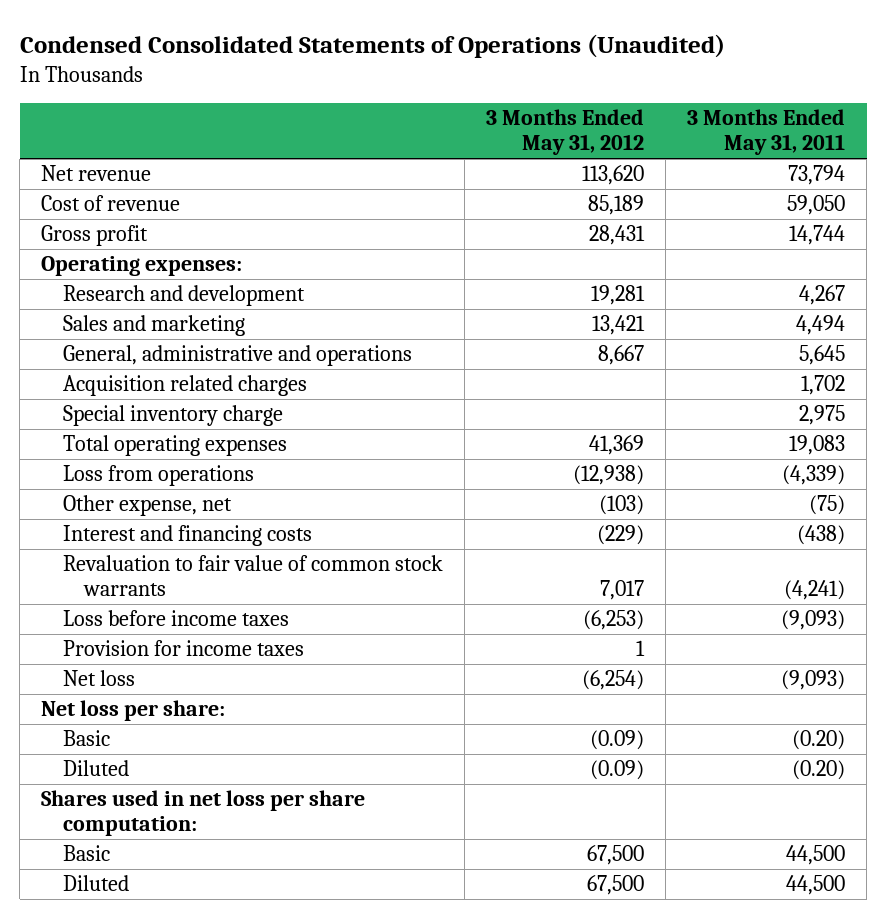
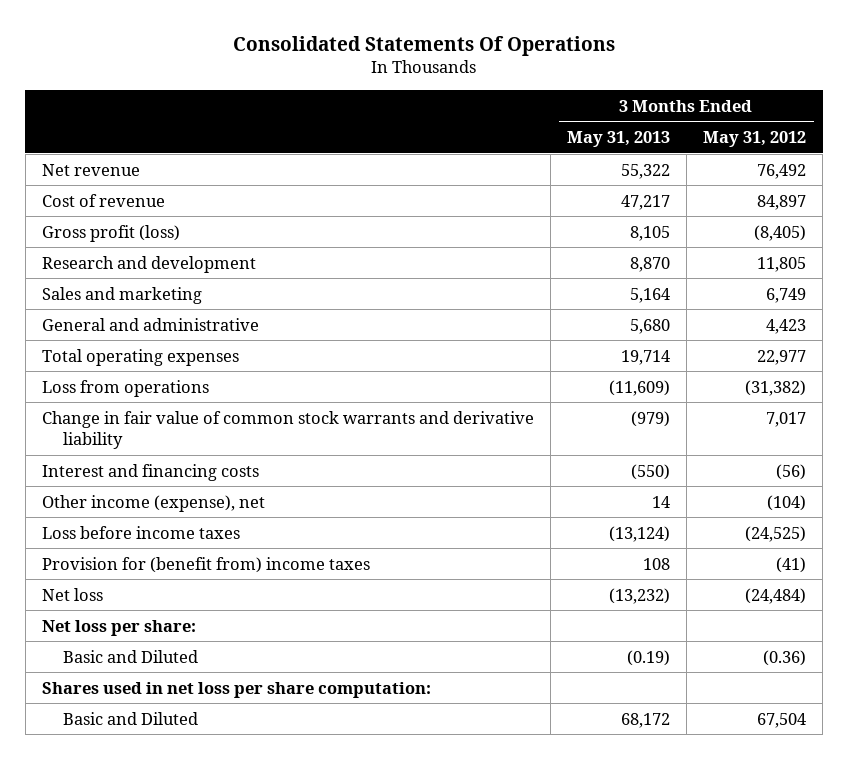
- Condensed Consolidated Statements of Operations (Unaudited)
+ Consolidated Statements Of Operations
- | 3 Months Ended May 31, 2012 | 3 Months Ended May 31, 2011
+ | 3 Months Ended May 31, 2013 | 3 Months Ended May 31, 2012
- Net revenue | 113,620 | 73,794
- Cost of revenue | 85,189 | 59,050
- Gross profit | 28,431 | 14,744
- Operating expenses:
- Research and development | 19,281 | 4,267
- Sales and marketing | 13,421 | 4,494
- General, administrative and operations | 8,667 | 5,645
- Acquisition related charges | | 1,702
- Special inventory charge | | 2,975
- Total operating expenses | 41,369 | 19,083
- Loss from operations | (12,938) | (4,339)
- Other expense, net | (103) | (75)
- Interest and financing costs | (229) | (438)
- Revaluation to fair value of common stock warrants | 7,017 | (4,241)
- Loss before income taxes | (6,253) | (9,093)
- Provision for income taxes | 1 |
- Net loss | (6,254) | (9,093)
+ Net revenue | 55,322 | 76,492
+ Cost of revenue | 47,217 | 84,897
+ Gross profit (loss) | 8,105 | (8,405)
+ Research and development | 8,870 | 11,805
+ Sales and marketing | 5,164 | 6,749
+ General and administrative | 5,680 | 4,423
+ Total operating expenses | 19,714 | 22,977
+ Loss from operations | (11,609) | (31,382)
+ Change in fair value of common stock warrants and derivative liability | (979) | 7,017
+ Interest and financing costs | (550) | (56)
+ Other income (expense), net | 14 | (104)
+ Loss before income taxes | (13,124) | (24,525)
+ Provision for (benefit from) income taxes | 108 | (41)
+ Net loss | (13,232) | (24,484)
- Basic | (0.09) | (0.20)
- Diluted | (0.09) | (0.20)
+ Basic and Diluted | (0.19) | (0.36)
- Basic | 67,500 | 44,500
- Diluted | 67,500 | 44,500
+ Basic and Diluted | 68,172 | 67,504

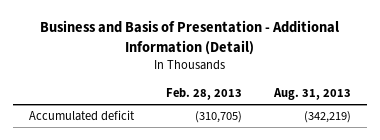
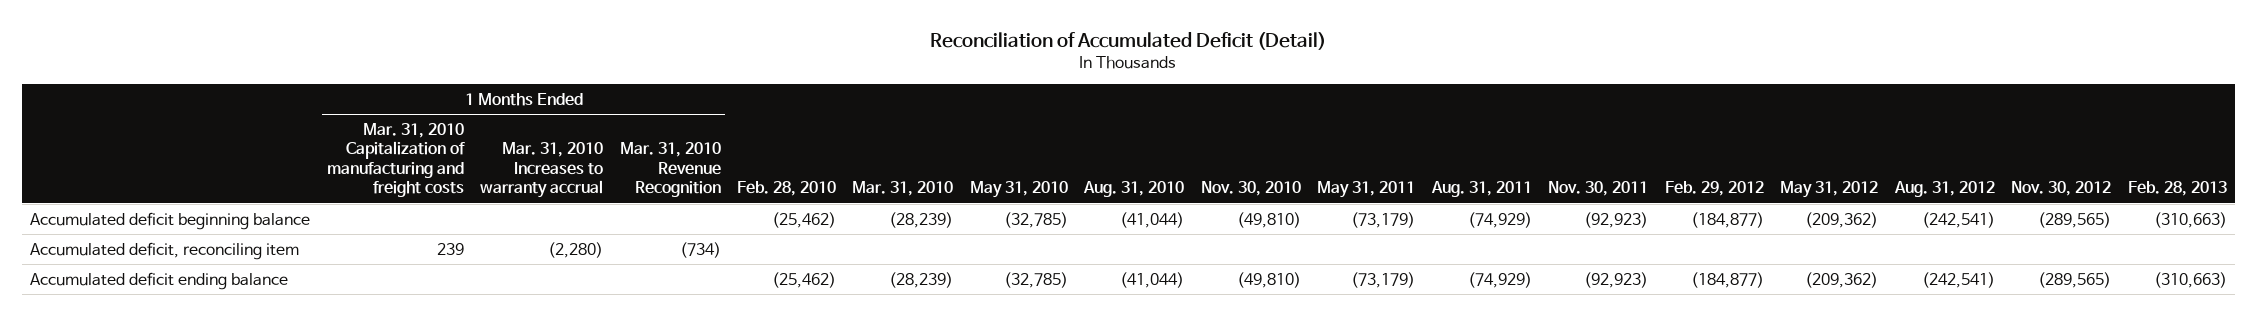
- Business and Basis of Presentation - Additional Information (Detail)
+ Reconciliation of Accumulated Deficit (Detail)
- | Feb. 28, 2013 | Aug. 31, 2013
+ | 1 Months Ended Mar. 31, 2010 Capitalization of manufacturing and freight costs | 1 Months Ended Mar. 31, 2010 Increases to warranty accrual | 1 Months Ended Mar. 31, 2010 Revenue Recognition | Feb. 28, 2010 | Mar. 31, 2010 | May 31, 2010 | Aug. 31, 2010 | Nov. 30, 2010 | May 31, 2011 | Aug. 31, 2011 | Nov. 30, 2011 | Feb. 29, 2012 | May 31, 2012 | Aug. 31, 2012 | Nov. 30, 2012 | Feb. 28, 2013
- Accumulated deficit | (310,705) | (342,219)
+ Accumulated deficit beginning balance | | | | (25,462) | (28,239) | (32,785) | (41,044) | (49,810) | (73,179) | (74,929) | (92,923) | (184,877) | (209,362) | (242,541) | (289,565) | (310,663)
+ Accumulated deficit, reconciling item | 239 | (2,280) | (734) | | | | | | | | | | | | |
+ Accumulated deficit ending balance | | | | (25,462) | (28,239) | (32,785) | (41,044) | (49,810) | (73,179) | (74,929) | (92,923) | (184,877) | (209,362) | (242,541) | (289,565) | (310,663)

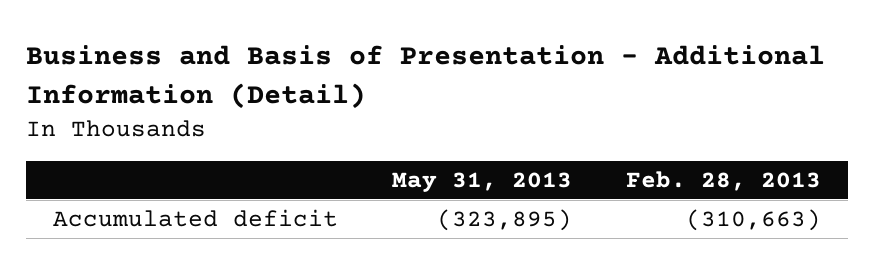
- Reconciliation of Accumulated Deficit (Detail)
+ Business and Basis of Presentation - Additional Information (Detail)
- | 1 Months Ended Mar. 31, 2010 Capitalization of manufacturing and freight costs | 1 Months Ended Mar. 31, 2010 Increases to warranty accrual | 1 Months Ended Mar. 31, 2010 Revenue Recognition | Feb. 28, 2010 | Mar. 31, 2010 | May 31, 2010 | Aug. 31, 2010 | Nov. 30, 2010 | May 31, 2011 | Aug. 31, 2011 | Nov. 30, 2011 | Feb. 29, 2012 | May 31, 2012 | Aug. 31, 2012 | Nov. 30, 2012 | Feb. 28, 2013
+ | May 31, 2013 | Feb. 28, 2013
- Accumulated deficit beginning balance | | | | (25,462) | (28,239) | (32,785) | (41,044) | (49,810) | (73,179) | (74,929) | (92,923) | (184,877) | (209,362) | (242,541) | (289,565) | (310,663)
- Accumulated deficit, reconciling item | 239 | (2,280) | (734) | | | | | | | | | | | | |
- Accumulated deficit ending balance | | | | (25,462) | (28,239) | (32,785) | (41,044) | (49,810) | (73,179) | (74,929) | (92,923) | (184,877) | (209,362) | (242,541) | (289,565) | (310,663)
+ Accumulated deficit | (323,895) | (310,663)

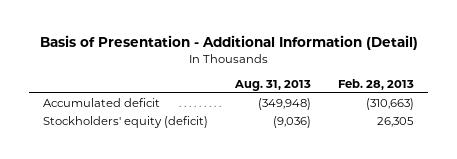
- Business and Basis of Presentation - Additional Information (Detail)
+ Basis of Presentation - Additional Information (Detail)
- | May 31, 2013 | Feb. 28, 2013
+ | Aug. 31, 2013 | Feb. 28, 2013
+ Stockholders' equity (deficit) | (9,036) | 26,305

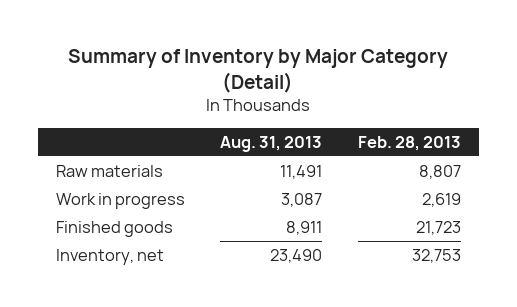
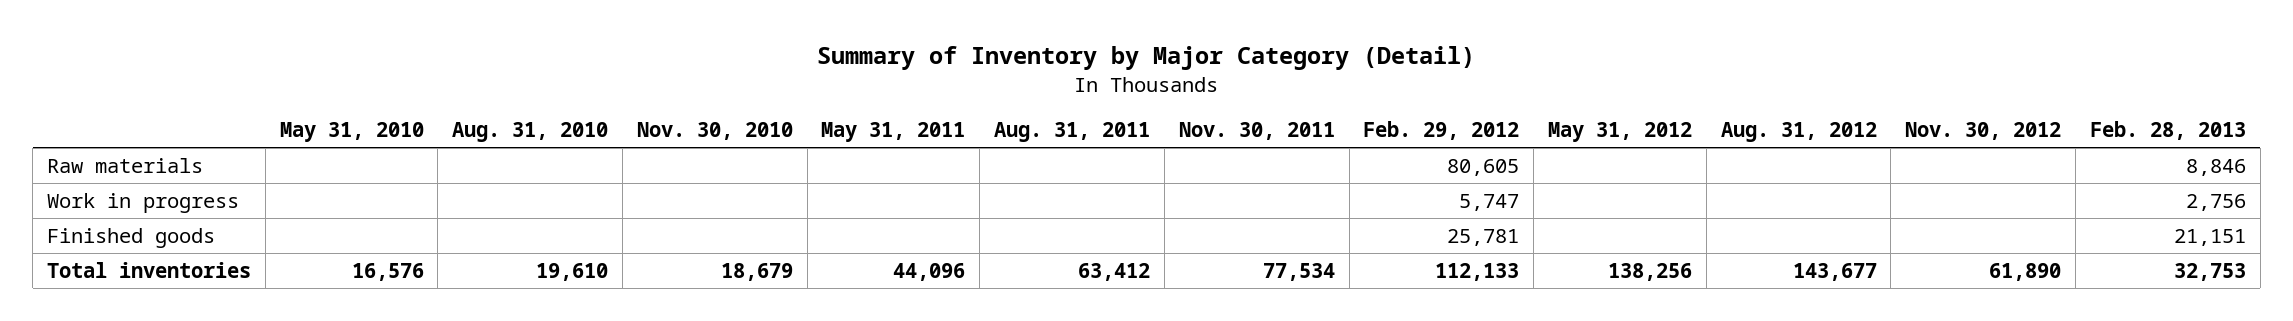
- | Aug. 31, 2013 | Feb. 28, 2013
+ | May 31, 2010 | Aug. 31, 2010 | Nov. 30, 2010 | May 31, 2011 | Aug. 31, 2011 | Nov. 30, 2011 | Feb. 29, 2012 | May 31, 2012 | Aug. 31, 2012 | Nov. 30, 2012 | Feb. 28, 2013
- Raw materials | 11,491 | 8,807
- Work in progress | 3,087 | 2,619
- Finished goods | 8,911 | 21,723
- Inventory, net | 23,490 | 32,753
+ Raw materials | | | | | | | 80,605 | | | | 8,846
+ Work in progress | | | | | | | 5,747 | | | | 2,756
+ Finished goods | | | | | | | 25,781 | | | | 21,151
+ Total inventories | 16,576 | 19,610 | 18,679 | 44,096 | 63,412 | 77,534 | 112,133 | 138,256 | 143,677 | 61,890 | 32,753

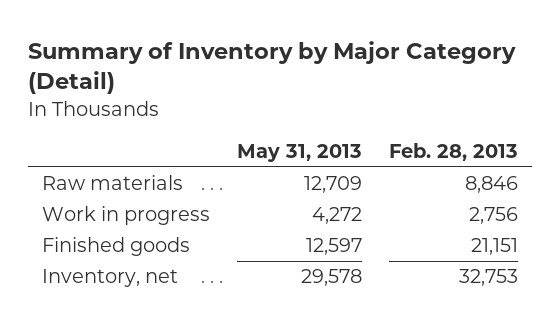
- | May 31, 2010 | Aug. 31, 2010 | Nov. 30, 2010 | May 31, 2011 | Aug. 31, 2011 | Nov. 30, 2011 | Feb. 29, 2012 | May 31, 2012 | Aug. 31, 2012 | Nov. 30, 2012 | Feb. 28, 2013
+ | May 31, 2013 | Feb. 28, 2013
- Total inventories | 16,576 | 19,610 | 18,679 | 44,096 | 63,412 | 77,534 | 112,133 | 138,256 | 143,677 | 61,890 | 32,753
+ Inventory, net | 29,578 | 32,753

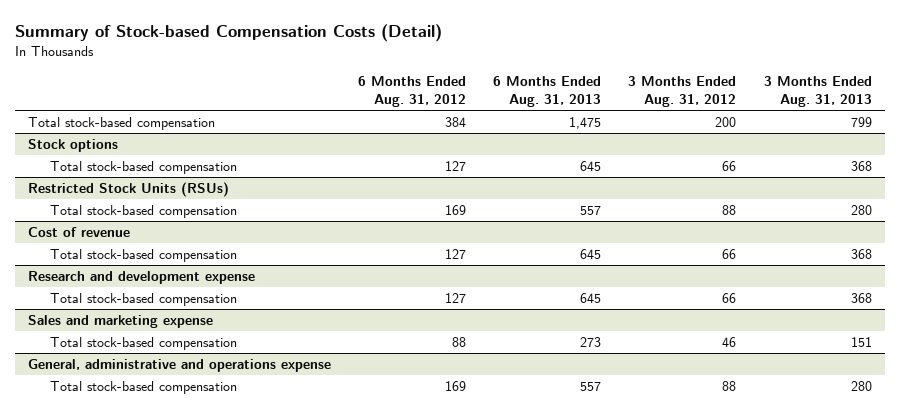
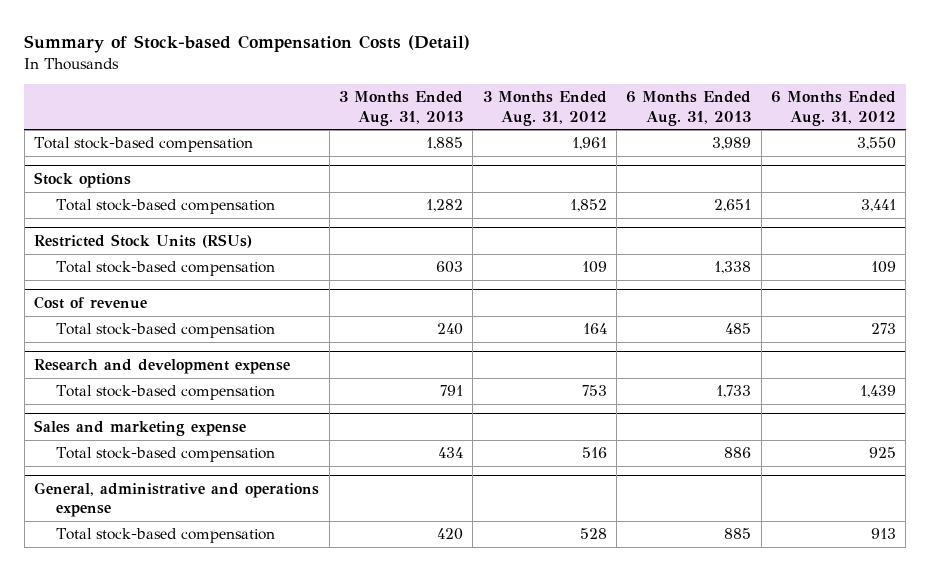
- | 6 Months Ended Aug. 31, 2012 | 6 Months Ended Aug. 31, 2013 | 3 Months Ended Aug. 31, 2012 | 3 Months Ended Aug. 31, 2013
+ | 3 Months Ended Aug. 31, 2013 | 3 Months Ended Aug. 31, 2012 | 6 Months Ended Aug. 31, 2013 | 6 Months Ended Aug. 31, 2012
- Total stock-based compensation | 384 | 1,475 | 200 | 799
+ Total stock-based compensation | 1,885 | 1,961 | 3,989 | 3,550
@ Stock options
- Total stock-based compensation | 127 | 645 | 66 | 368
+ Total stock-based compensation | 1,282 | 1,852 | 2,651 | 3,441
@ Restricted Stock Units (RSUs)
- Total stock-based compensation | 169 | 557 | 88 | 280
+ Total stock-based compensation | 603 | 109 | 1,338 | 109
@ Cost of revenue
- Total stock-based compensation | 127 | 645 | 66 | 368
+ Total stock-based compensation | 240 | 164 | 485 | 273
@ Research and development expense
- Total stock-based compensation | 127 | 645 | 66 | 368
+ Total stock-based compensation | 791 | 753 | 1,733 | 1,439
@ Sales and marketing expense
- Total stock-based compensation | 88 | 273 | 46 | 151
+ Total stock-based compensation | 434 | 516 | 886 | 925
@ General, administrative and operations expense
- Total stock-based compensation | 169 | 557 | 88 | 280
+ Total stock-based compensation | 420 | 528 | 885 | 913

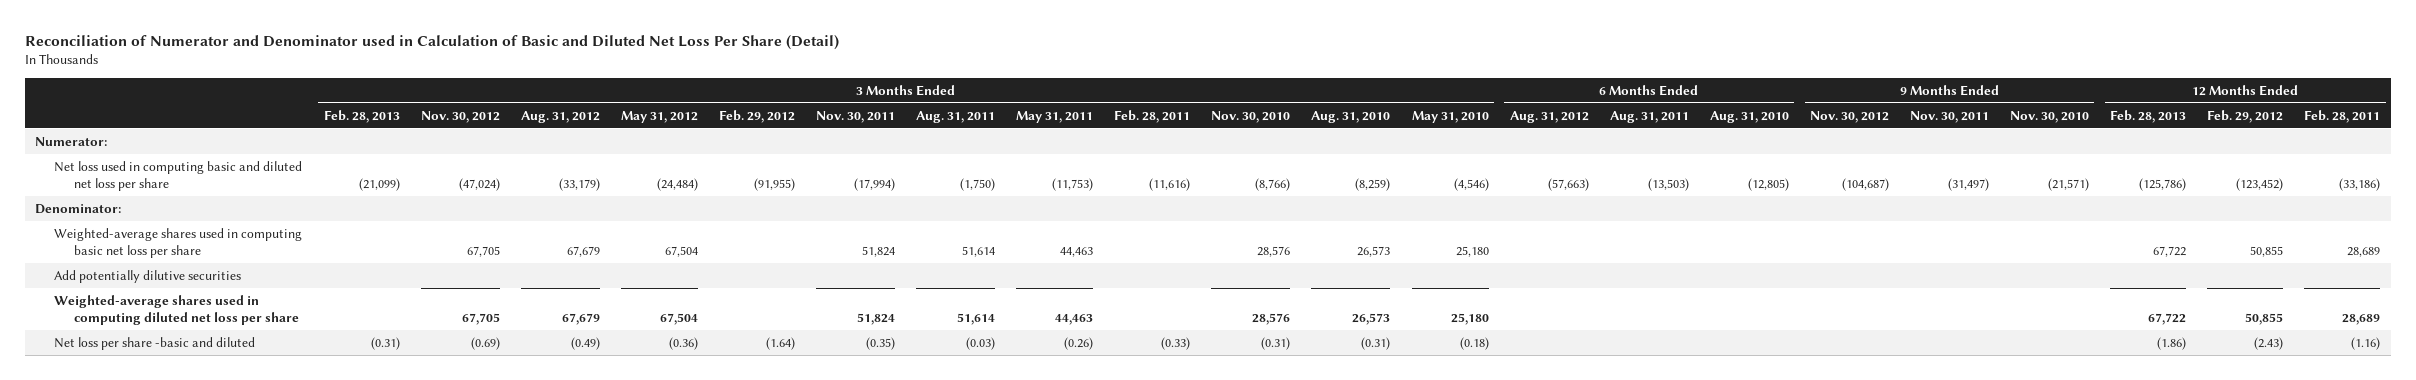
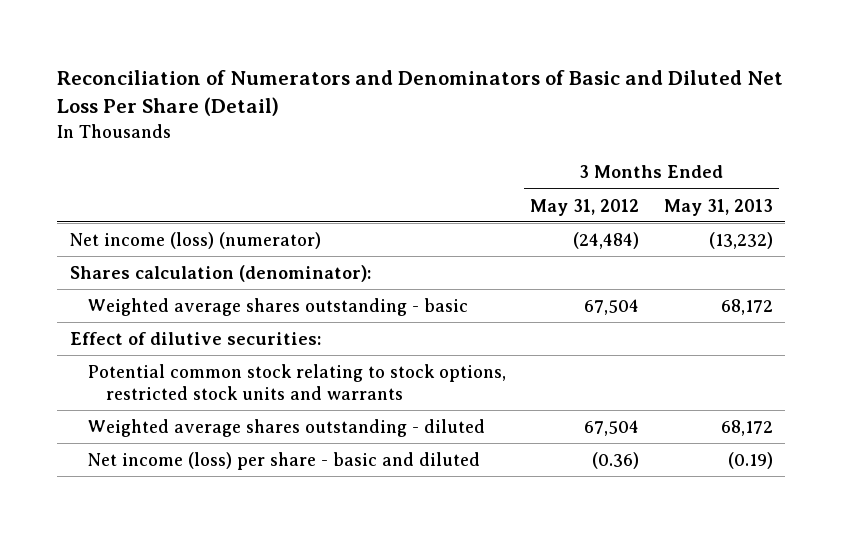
- Reconciliation of Numerator and Denominator used in Calculation of Basic and Diluted Net Loss Per Share (Detail)
+ Reconciliation of Numerators and Denominators of Basic and Diluted Net Loss Per Share (Detail)
- | 3 Months Ended Feb. 28, 2013 | 3 Months Ended Nov. 30, 2012 | 3 Months Ended Aug. 31, 2012 | 3 Months Ended May 31, 2012 | 3 Months Ended Feb. 29, 2012 | 3 Months Ended Nov. 30, 2011 | 3 Months Ended Aug. 31, 2011 | 3 Months Ended May 31, 2011 | 3 Months Ended Feb. 28, 2011 | 3 Months Ended Nov. 30, 2010 | 3 Months Ended Aug. 31, 2010 | 3 Months Ended May 31, 2010 | 6 Months Ended Aug. 31, 2012 | 6 Months Ended Aug. 31, 2011 | 6 Months Ended Aug. 31, 2010 | 9 Months Ended Nov. 30, 2012 | 9 Months Ended Nov. 30, 2011 | 9 Months Ended Nov. 30, 2010 | 12 Months Ended Feb. 28, 2013 | 12 Months Ended Feb. 29, 2012 | 12 Months Ended Feb. 28, 2011
+ | 3 Months Ended May 31, 2012 | 3 Months Ended May 31, 2013
- Numerator:
- Net loss used in computing basic and diluted net loss per share | (21,099) | (47,024) | (33,179) | (24,484) | (91,955) | (17,994) | (1,750) | (11,753) | (11,616) | (8,766) | (8,259) | (4,546) | (57,663) | (13,503) | (12,805) | (104,687) | (31,497) | (21,571) | (125,786) | (123,452) | (33,186)
- Denominator:
- Weighted-average shares used in computing basic net loss per share | | 67,705 | 67,679 | 67,504 | | 51,824 | 51,614 | 44,463 | | 28,576 | 26,573 | 25,180 | | | | | | | 67,722 | 50,855 | 28,689
- Add potentially dilutive securities
- Weighted-average shares used in computing diluted net loss per share | | 67,705 | 67,679 | 67,504 | | 51,824 | 51,614 | 44,463 | | 28,576 | 26,573 | 25,180 | | | | | | | 67,722 | 50,855 | 28,689
- Net loss per share -basic and diluted | (0.31) | (0.69) | (0.49) | (0.36) | (1.64) | (0.35) | (0.03) | (0.26) | (0.33) | (0.31) | (0.31) | (0.18) | | | | | | | (1.86) | (2.43) | (1.16)
+ Net income (loss) (numerator) | (24,484) | (13,232)
+ Shares calculation (denominator):
+ Weighted average shares outstanding - basic | 67,504 | 68,172
+ Effect of dilutive securities:
+ Potential common stock relating to stock options, restricted stock units and warrants
+ Weighted average shares outstanding - diluted | 67,504 | 68,172
+ Net income (loss) per share - basic and diluted | (0.36) | (0.19)

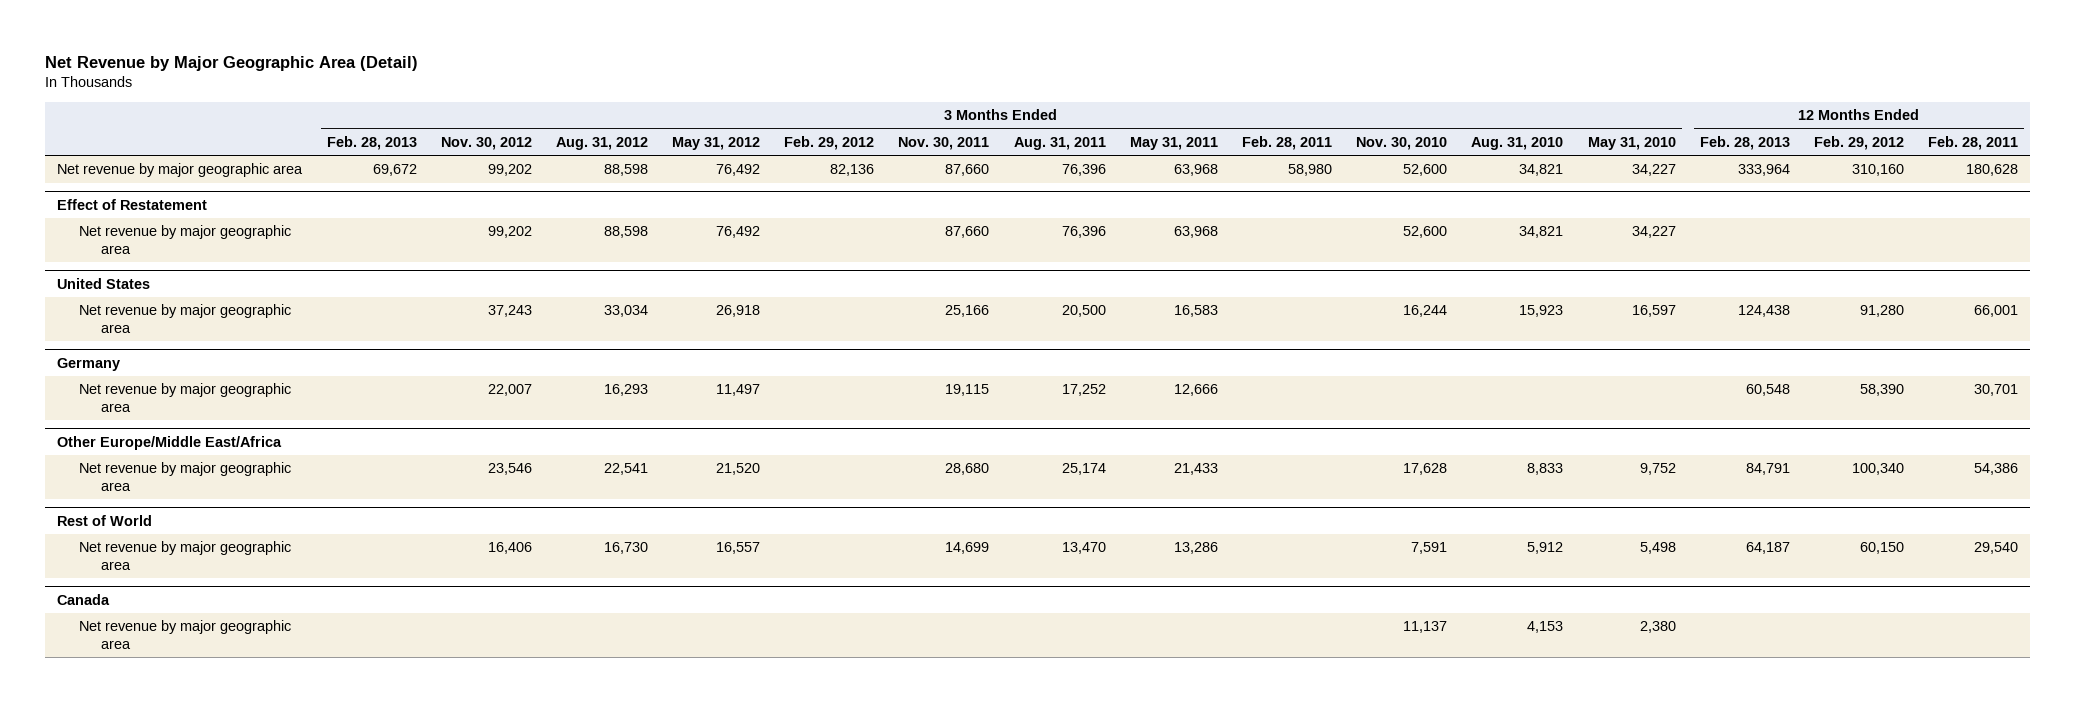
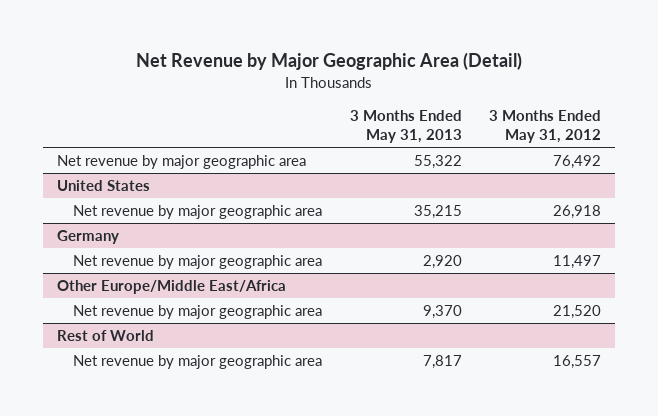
- | 3 Months Ended Feb. 28, 2013 | 3 Months Ended Nov. 30, 2012 | 3 Months Ended Aug. 31, 2012 | 3 Months Ended May 31, 2012 | 3 Months Ended Feb. 29, 2012 | 3 Months Ended Nov. 30, 2011 | 3 Months Ended Aug. 31, 2011 | 3 Months Ended May 31, 2011 | 3 Months Ended Feb. 28, 2011 | 3 Months Ended Nov. 30, 2010 | 3 Months Ended Aug. 31, 2010 | 3 Months Ended May 31, 2010 | 12 Months Ended Feb. 28, 2013 | 12 Months Ended Feb. 29, 2012 | 12 Months Ended Feb. 28, 2011
+ | 3 Months Ended May 31, 2013 | 3 Months Ended May 31, 2012
- Effect of Restatement
- Net revenue by major geographic area | | 99,202 | 88,598 | 76,492 | | 87,660 | 76,396 | 63,968 | | 52,600 | 34,821 | 34,227 | | |
- Canada
- Net revenue by major geographic area | | | | | | | | | | 11,137 | 4,153 | 2,380 | | |

